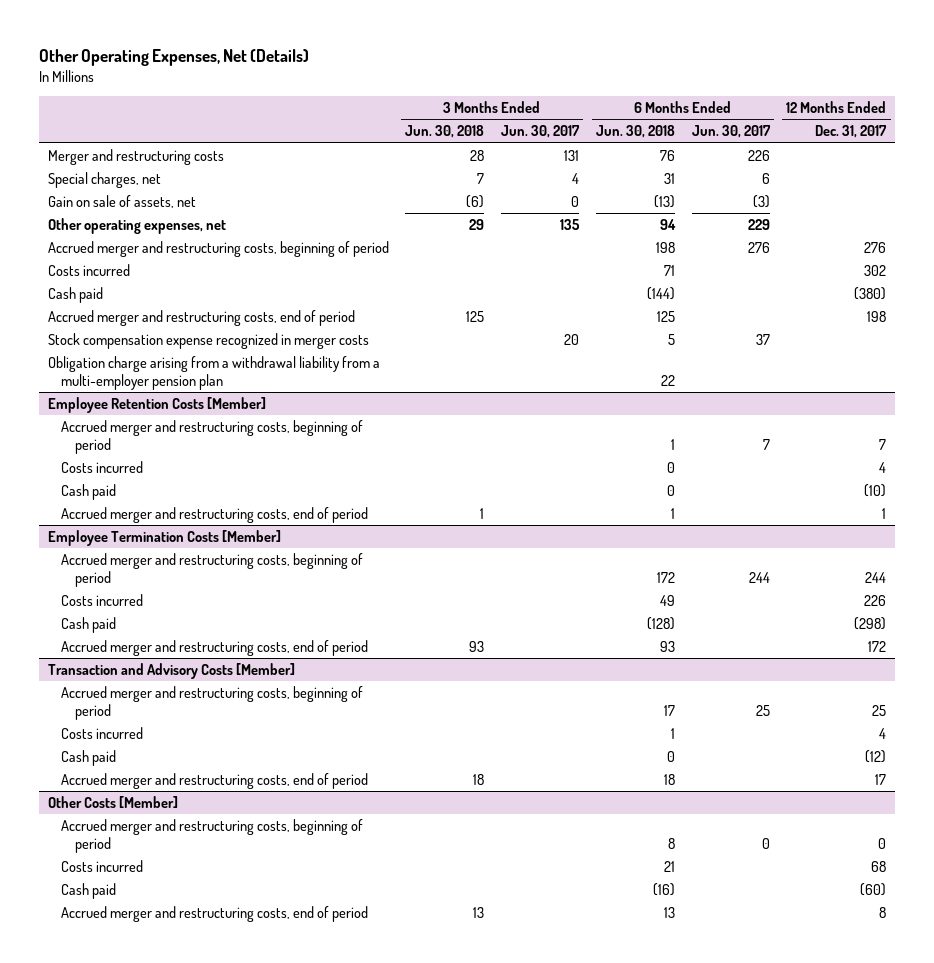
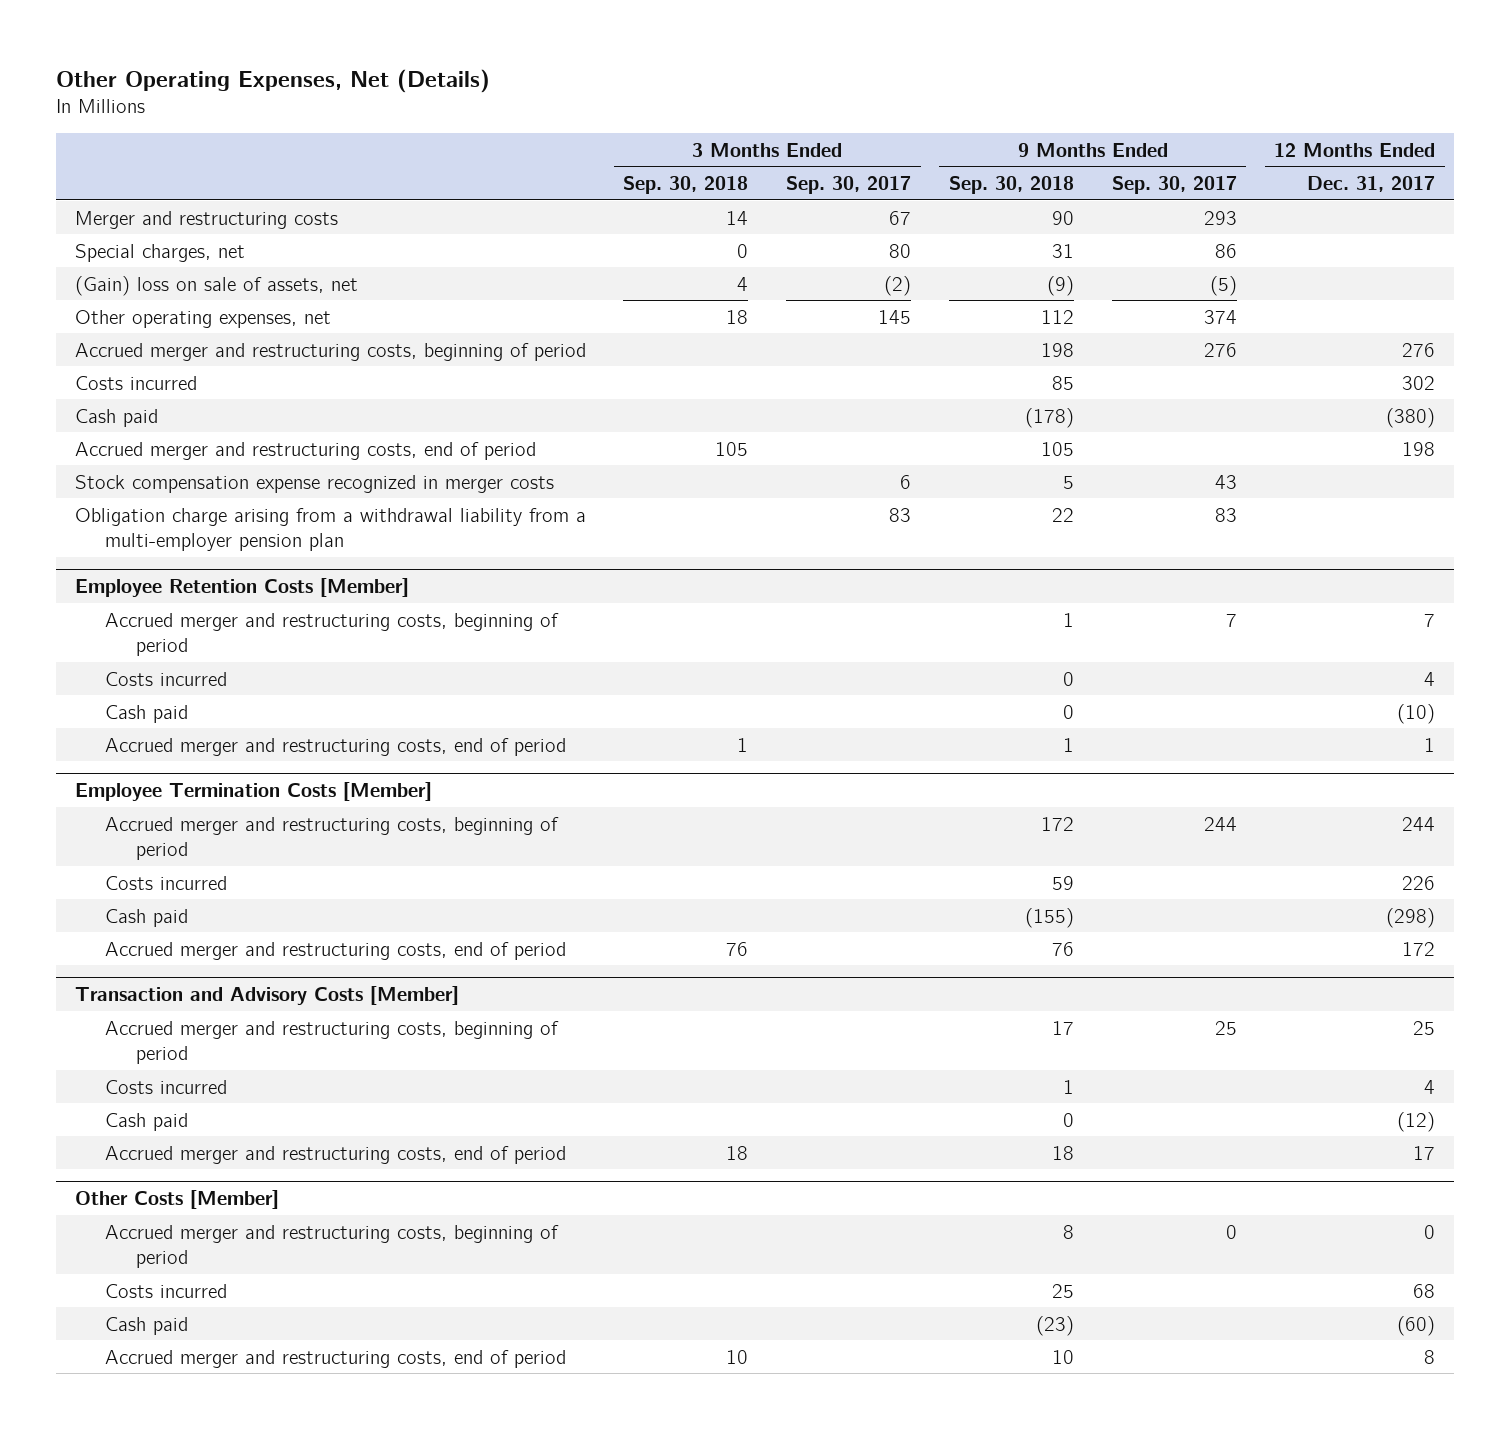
- | 3 Months Ended Jun. 30, 2018 | 3 Months Ended Jun. 30, 2017 | 6 Months Ended Jun. 30, 2018 | 6 Months Ended Jun. 30, 2017 | 12 Months Ended Dec. 31, 2017
+ | 3 Months Ended Sep. 30, 2018 | 3 Months Ended Sep. 30, 2017 | 9 Months Ended Sep. 30, 2018 | 9 Months Ended Sep. 30, 2017 | 12 Months Ended Dec. 31, 2017
- Gain on sale of assets, net | (6) | 0 | (13) | (3) |
+ (Gain) loss on sale of assets, net | 4 | (2) | (9) | (5) |

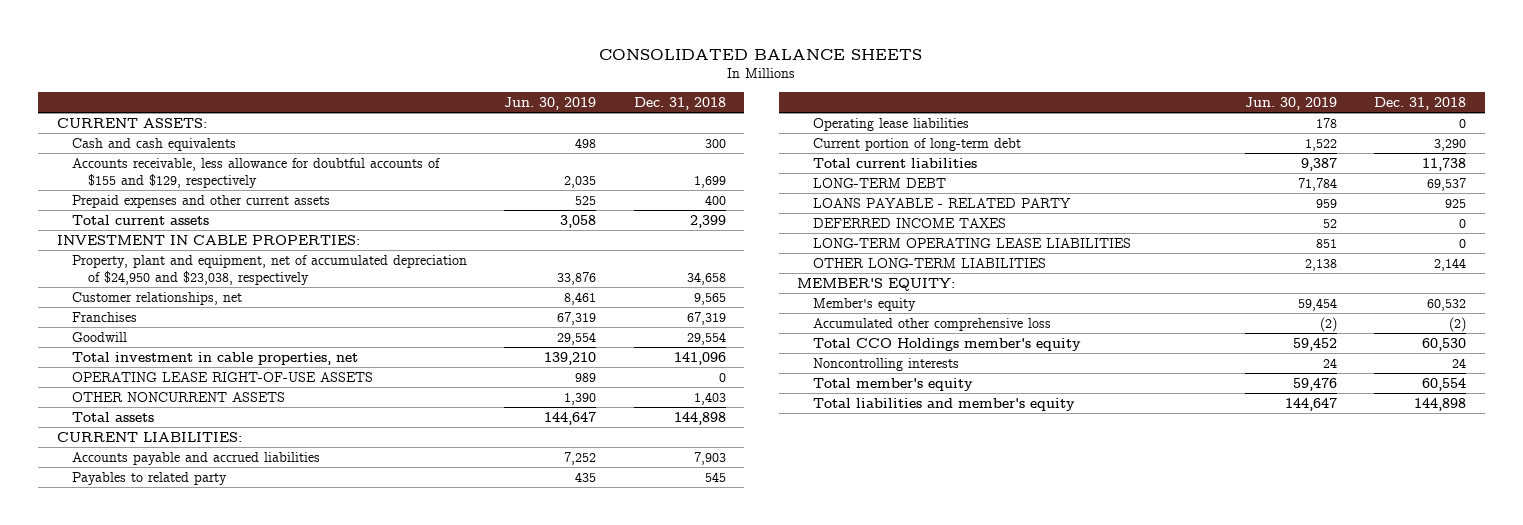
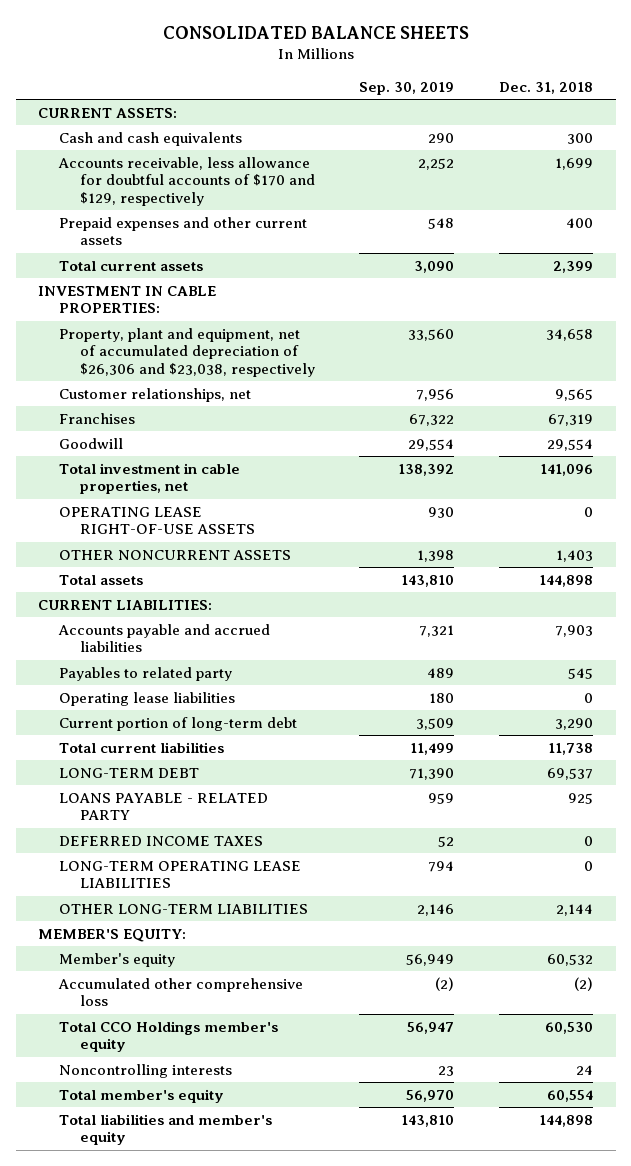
- | Jun. 30, 2019 | Dec. 31, 2018
+ | Sep. 30, 2019 | Dec. 31, 2018
- Accounts receivable, less allowance for doubtful accounts of $155 and $129, respectively | 2,035 | 1,699
+ Accounts receivable, less allowance for doubtful accounts of $170 and $129, respectively | 2,252 | 1,699
- Property, plant and equipment, net of accumulated depreciation of $24,950 and $23,038, respectively | 33,876 | 34,658
+ Property, plant and equipment, net of accumulated depreciation of $26,306 and $23,038, respectively | 33,560 | 34,658

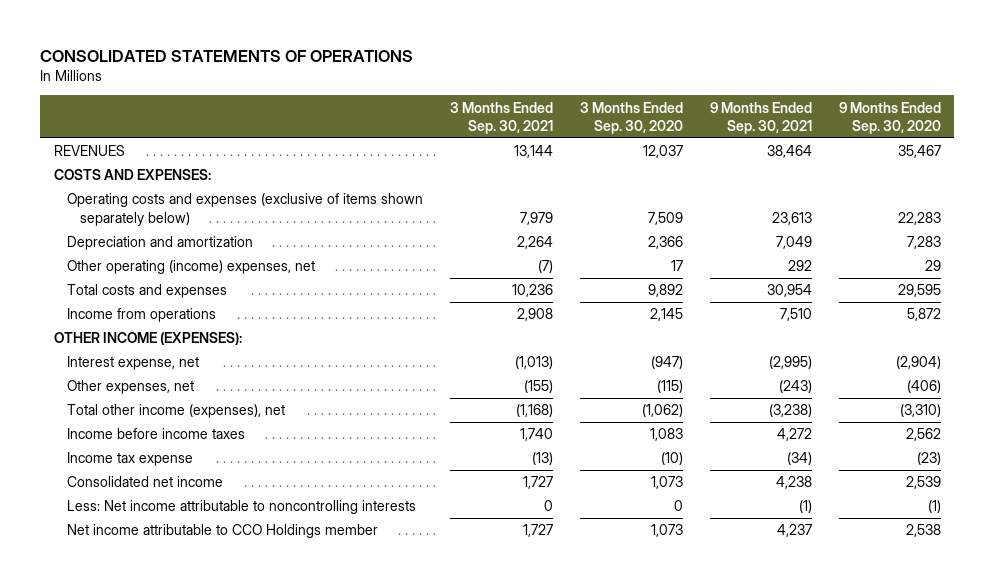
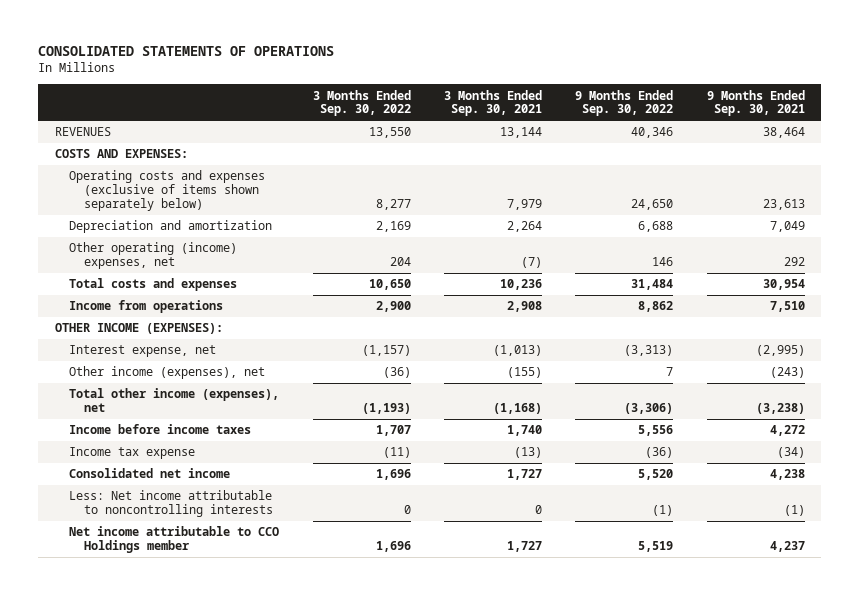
- | 3 Months Ended Sep. 30, 2021 | 3 Months Ended Sep. 30, 2020 | 9 Months Ended Sep. 30, 2021 | 9 Months Ended Sep. 30, 2020
+ | 3 Months Ended Sep. 30, 2022 | 3 Months Ended Sep. 30, 2021 | 9 Months Ended Sep. 30, 2022 | 9 Months Ended Sep. 30, 2021
- Other expenses, net | (155) | (115) | (243) | (406)
+ Other income (expenses), net | (36) | (155) | 7 | (243)

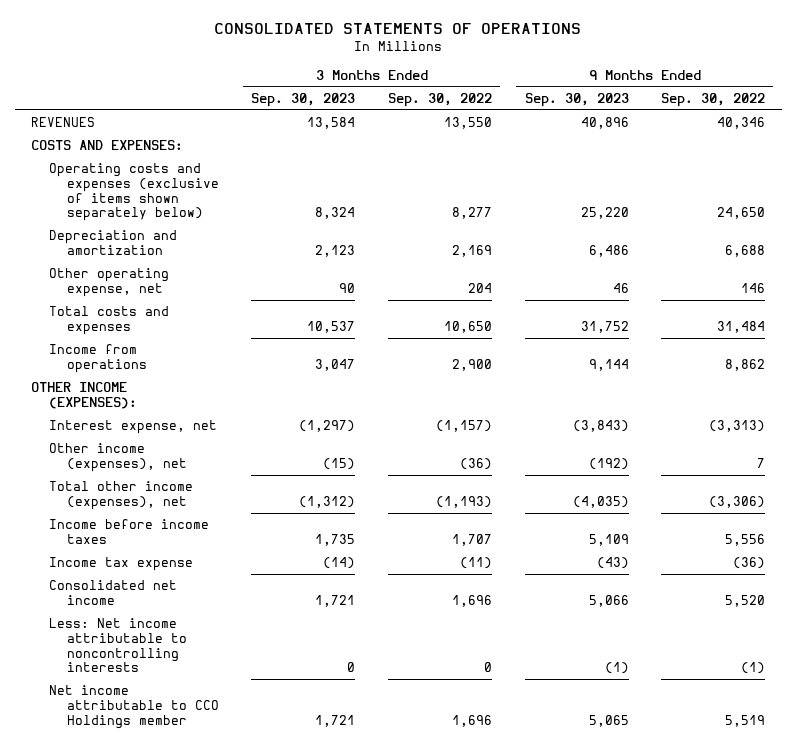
- | 3 Months Ended Sep. 30, 2022 | 3 Months Ended Sep. 30, 2021 | 9 Months Ended Sep. 30, 2022 | 9 Months Ended Sep. 30, 2021
+ | 3 Months Ended Sep. 30, 2023 | 3 Months Ended Sep. 30, 2022 | 9 Months Ended Sep. 30, 2023 | 9 Months Ended Sep. 30, 2022
- Other operating (income) expenses, net | 204 | (7) | 146 | 292
+ Other operating expense, net | 90 | 204 | 46 | 146

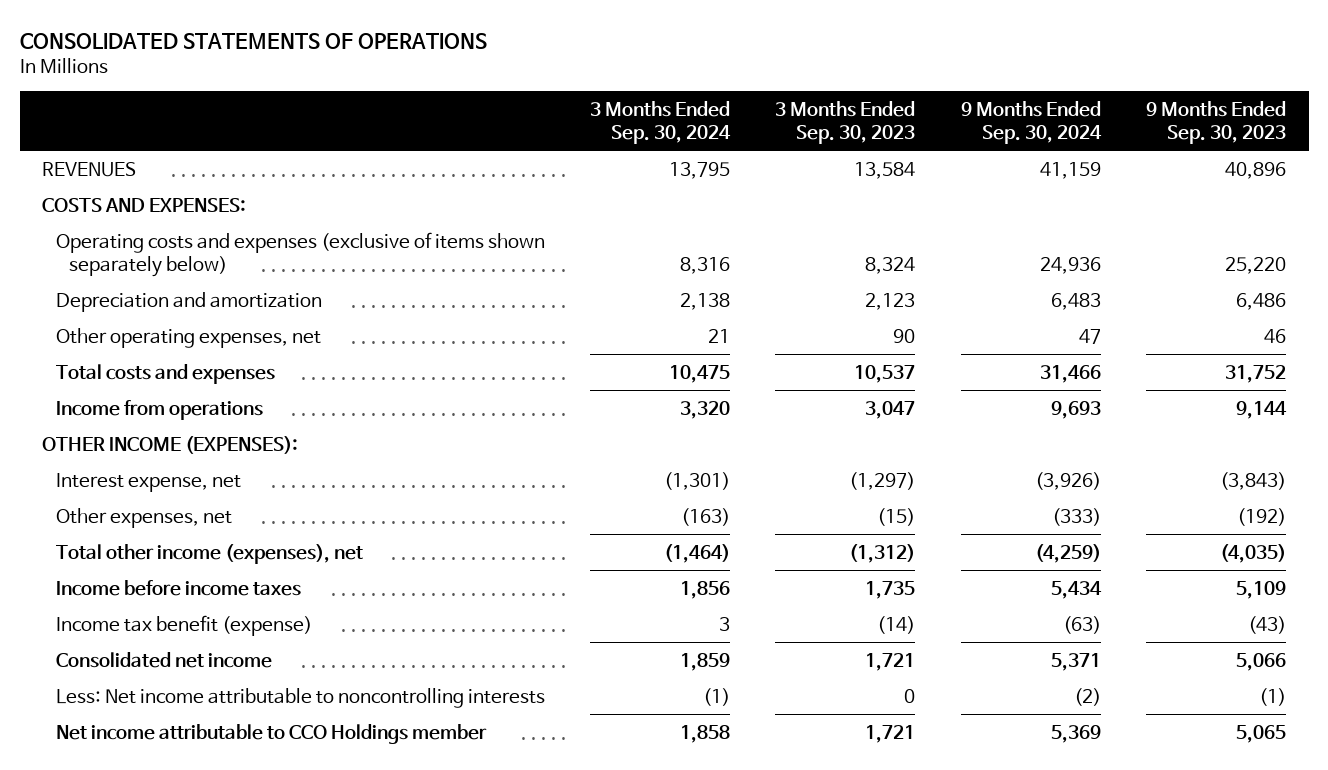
- | 3 Months Ended Sep. 30, 2023 | 3 Months Ended Sep. 30, 2022 | 9 Months Ended Sep. 30, 2023 | 9 Months Ended Sep. 30, 2022
+ | 3 Months Ended Sep. 30, 2024 | 3 Months Ended Sep. 30, 2023 | 9 Months Ended Sep. 30, 2024 | 9 Months Ended Sep. 30, 2023
- Other operating expense, net | 90 | 204 | 46 | 146
+ Other operating expenses, net | 21 | 90 | 47 | 46
- Other income (expenses), net | (15) | (36) | (192) | 7
+ Other expenses, net | (163) | (15) | (333) | (192)
- Income tax expense | (14) | (11) | (43) | (36)
+ Income tax benefit (expense) | 3 | (14) | (63) | (43)

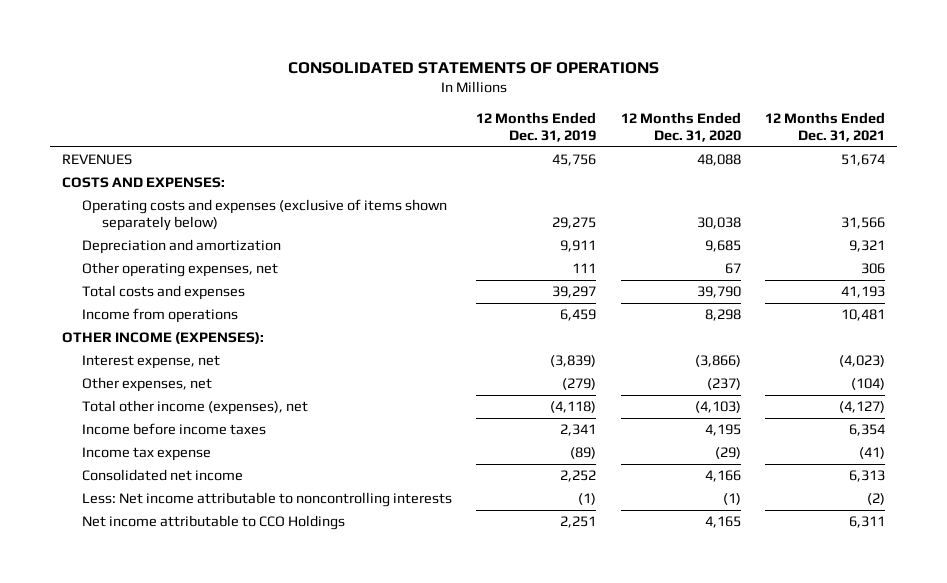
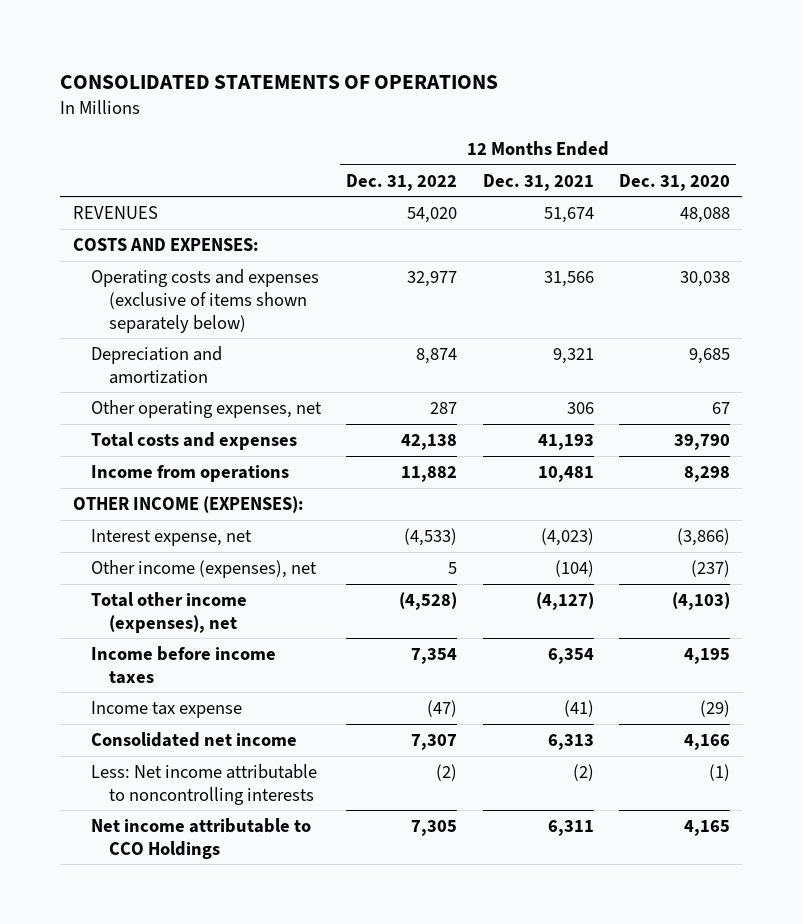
- | 12 Months Ended Dec. 31, 2019 | 12 Months Ended Dec. 31, 2020 | 12 Months Ended Dec. 31, 2021
+ | 12 Months Ended Dec. 31, 2022 | 12 Months Ended Dec. 31, 2021 | 12 Months Ended Dec. 31, 2020
- Other expenses, net | (279) | (237) | (104)
+ Other income (expenses), net | 5 | (104) | (237)

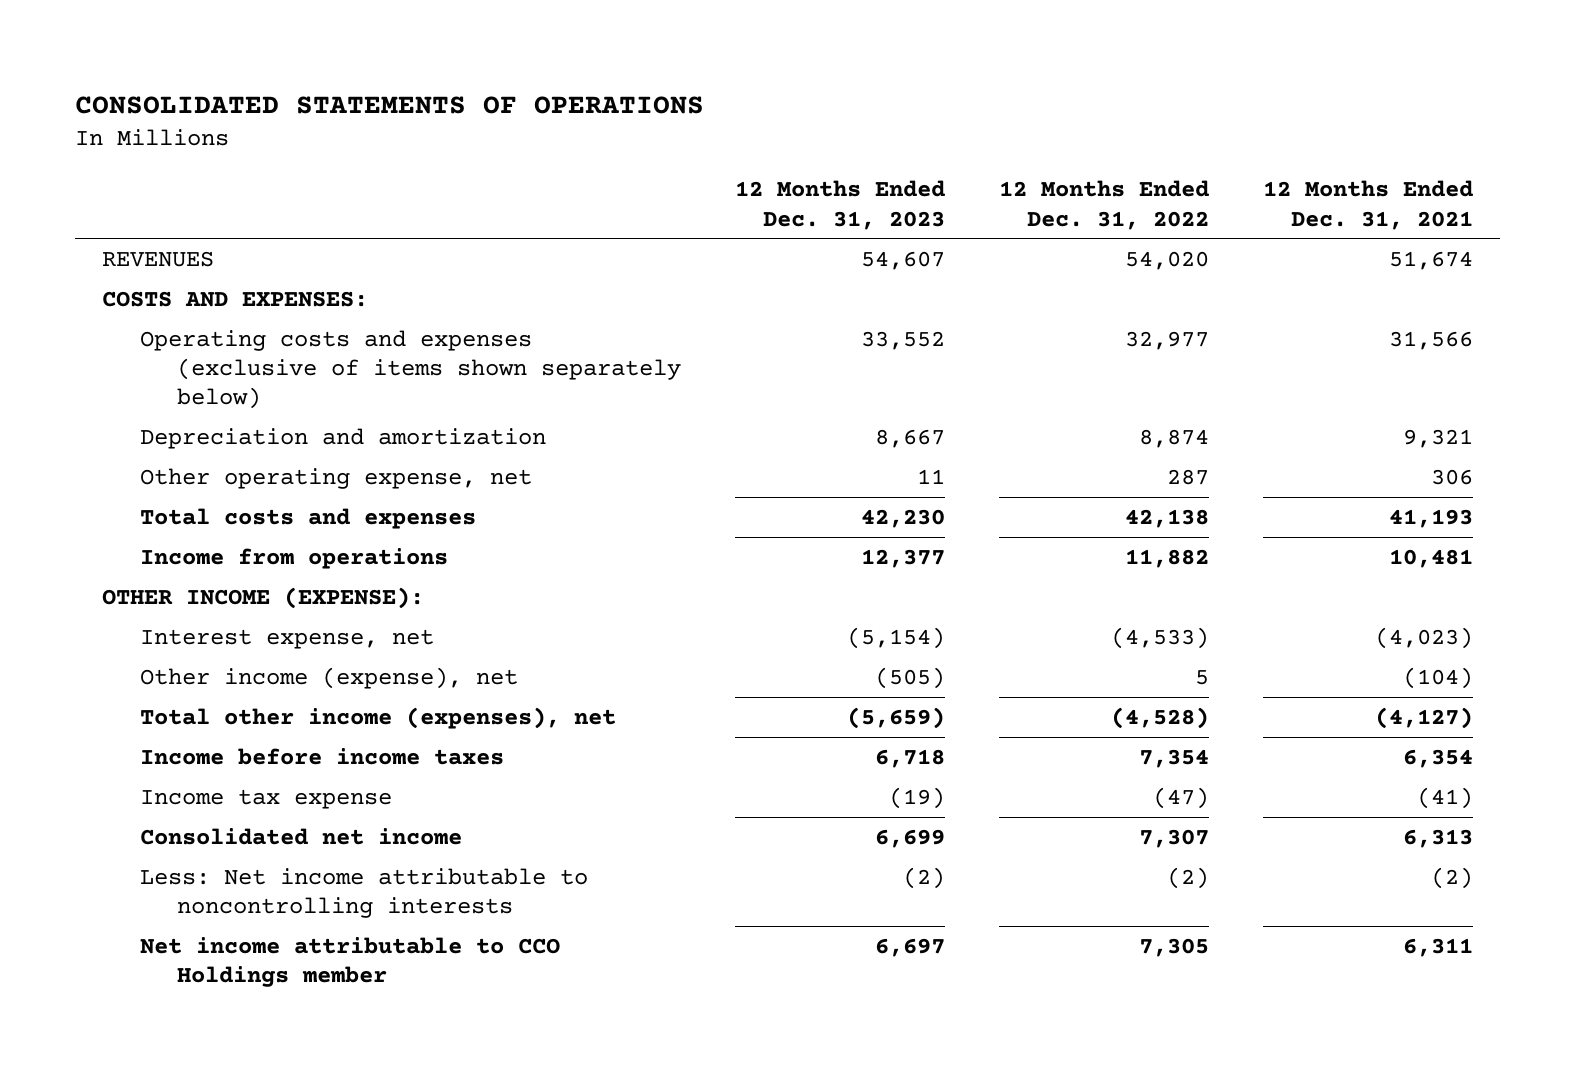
- | 12 Months Ended Dec. 31, 2022 | 12 Months Ended Dec. 31, 2021 | 12 Months Ended Dec. 31, 2020
+ | 12 Months Ended Dec. 31, 2023 | 12 Months Ended Dec. 31, 2022 | 12 Months Ended Dec. 31, 2021
- Other operating expenses, net | 287 | 306 | 67
+ Other operating expense, net | 11 | 287 | 306
- OTHER INCOME (EXPENSES):
+ OTHER INCOME (EXPENSE):
- Other income (expenses), net | 5 | (104) | (237)
+ Other income (expense), net | (505) | 5 | (104)
- Net income attributable to CCO Holdings | 7,305 | 6,311 | 4,165
+ Net income attributable to CCO Holdings member | 6,697 | 7,305 | 6,311

